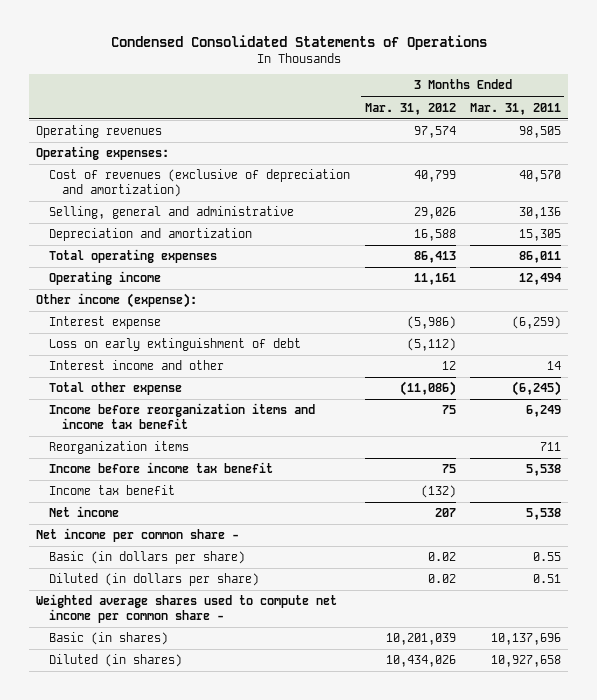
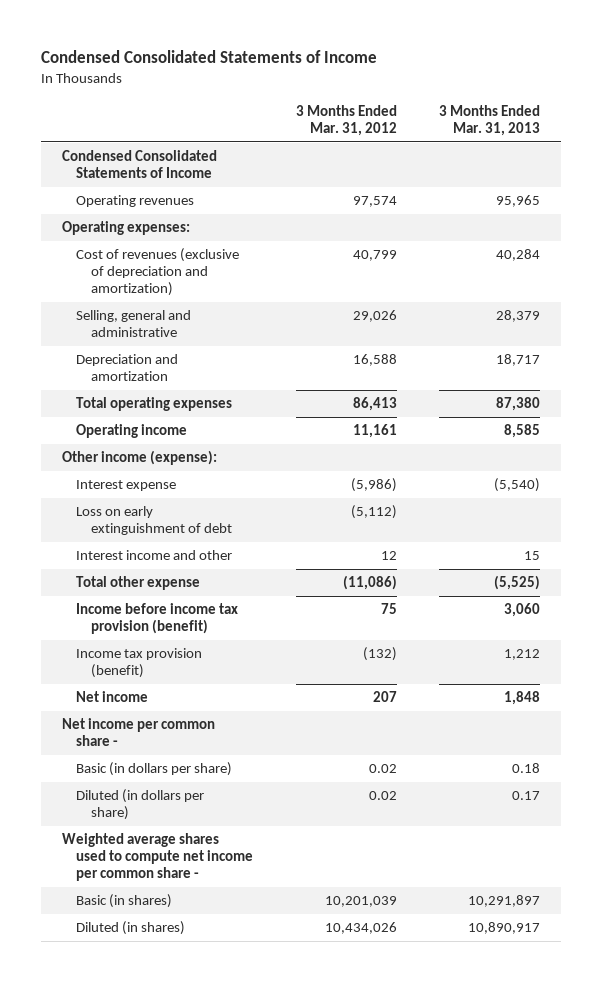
- Condensed Consolidated Statements of Operations
+ Condensed Consolidated Statements of Income
- | 3 Months Ended Mar. 31, 2012 | 3 Months Ended Mar. 31, 2011
+ | 3 Months Ended Mar. 31, 2012 | 3 Months Ended Mar. 31, 2013
+ Condensed Consolidated Statements of Income
- Income before reorganization items and income tax benefit | 75 | 6,249
- Reorganization items | | 711
- Income before income tax benefit | 75 | 5,538
- Income tax benefit | (132) |
+ Income before income tax provision (benefit) | 75 | 3,060
+ Income tax provision (benefit) | (132) | 1,212

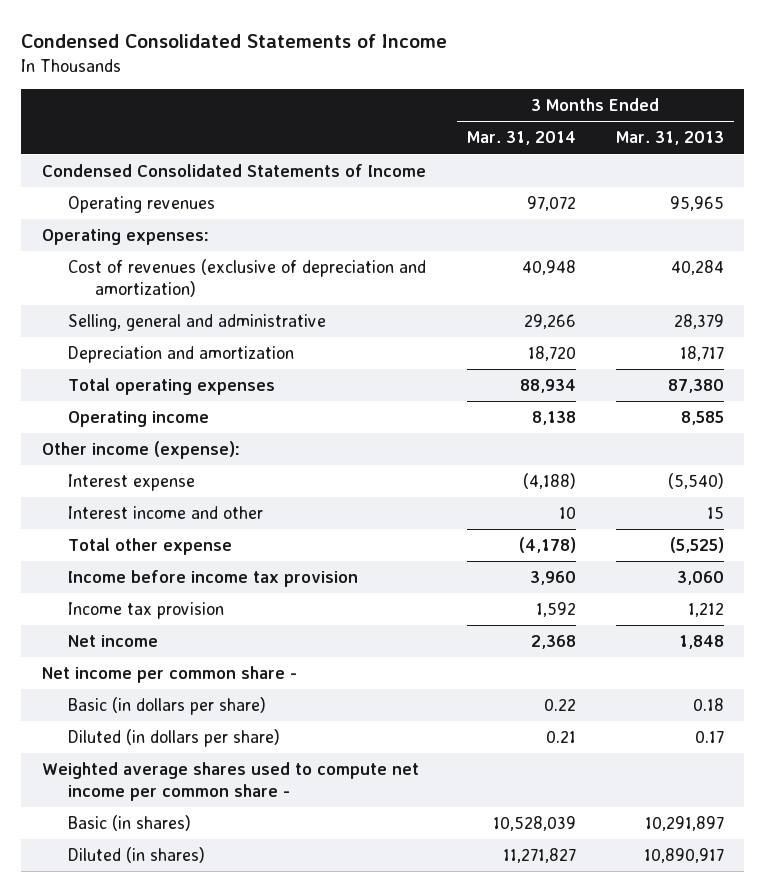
- | 3 Months Ended Mar. 31, 2012 | 3 Months Ended Mar. 31, 2013
+ | 3 Months Ended Mar. 31, 2014 | 3 Months Ended Mar. 31, 2013
- Loss on early extinguishment of debt | (5,112) |
- Income before income tax provision (benefit) | 75 | 3,060
- Income tax provision (benefit) | (132) | 1,212
+ Income before income tax provision | 3,960 | 3,060
+ Income tax provision | 1,592 | 1,212

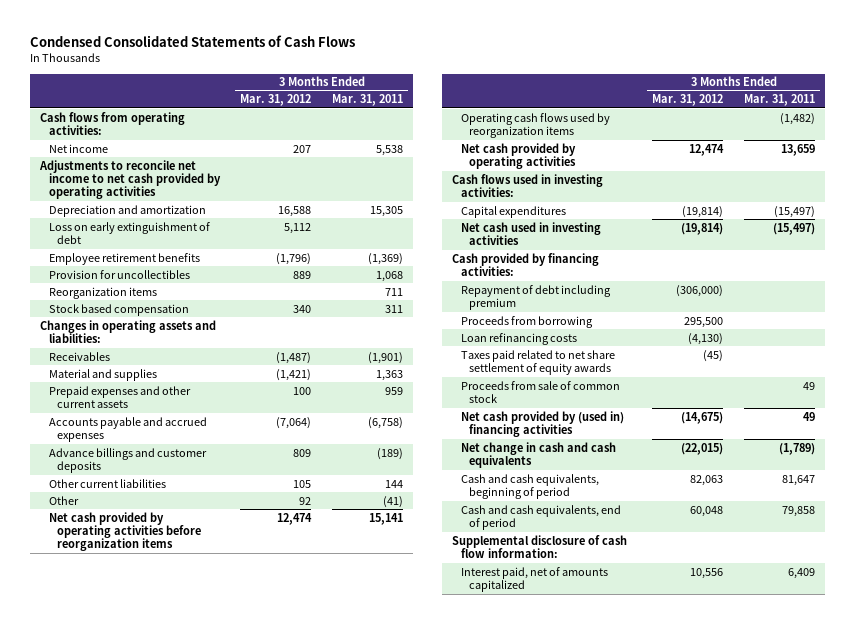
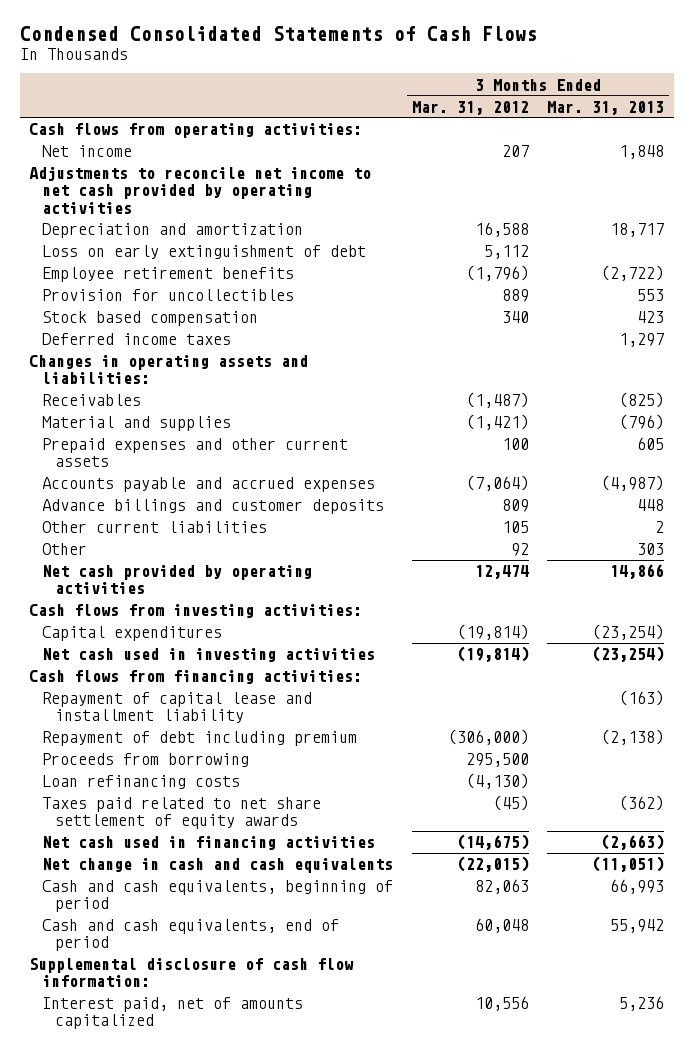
- | 3 Months Ended Mar. 31, 2012 | 3 Months Ended Mar. 31, 2011
+ | 3 Months Ended Mar. 31, 2012 | 3 Months Ended Mar. 31, 2013
- Reorganization items | | 711
+ Deferred income taxes | | 1,297
- Net cash provided by operating activities before reorganization items | 12,474 | 15,141
- Operating cash flows used by reorganization items | | (1,482)
- Cash flows used in investing activities:
+ Cash flows from investing activities:
- Cash provided by financing activities:
+ Cash flows from financing activities:
+ Repayment of capital lease and installment liability | | (163)
- Proceeds from sale of common stock | | 49
- Net cash provided by (used in) financing activities | (14,675) | 49
+ Net cash used in financing activities | (14,675) | (2,663)

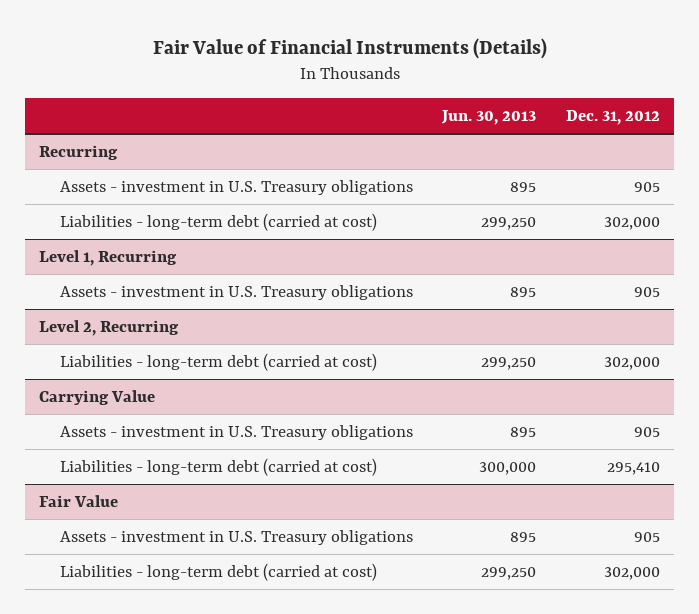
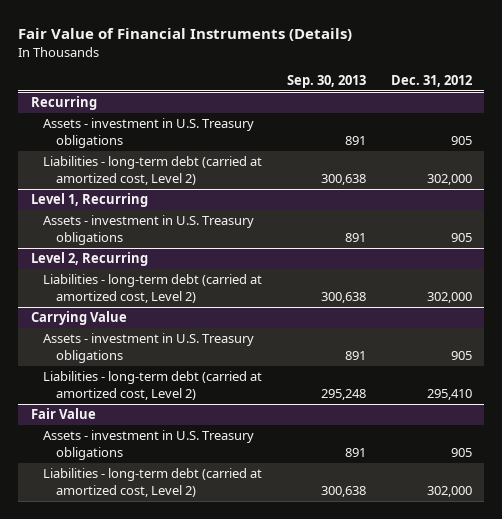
- | Jun. 30, 2013 | Dec. 31, 2012
+ | Sep. 30, 2013 | Dec. 31, 2012
@ Recurring
- Liabilities - long-term debt (carried at cost) | 299,250 | 302,000
+ Liabilities - long-term debt (carried at amortized cost, Level 2) | 300,638 | 302,000
@ Level 2, Recurring
- Liabilities - long-term debt (carried at cost) | 299,250 | 302,000
+ Liabilities - long-term debt (carried at amortized cost, Level 2) | 300,638 | 302,000
@ Carrying Value
- Liabilities - long-term debt (carried at cost) | 300,000 | 295,410
+ Liabilities - long-term debt (carried at amortized cost, Level 2) | 295,248 | 295,410
@ Fair Value
- Liabilities - long-term debt (carried at cost) | 299,250 | 302,000
+ Liabilities - long-term debt (carried at amortized cost, Level 2) | 300,638 | 302,000

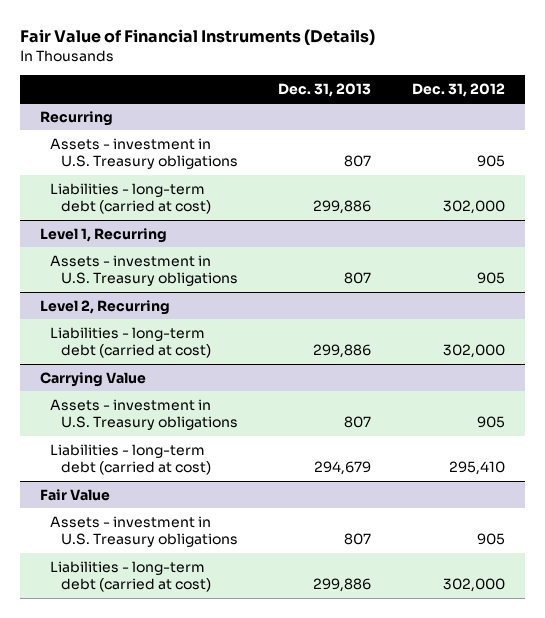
- | Sep. 30, 2013 | Dec. 31, 2012
+ | Dec. 31, 2013 | Dec. 31, 2012
@ Recurring
- Liabilities - long-term debt (carried at amortized cost, Level 2) | 300,638 | 302,000
+ Liabilities - long-term debt (carried at cost) | 299,886 | 302,000
@ Level 2, Recurring
- Liabilities - long-term debt (carried at amortized cost, Level 2) | 300,638 | 302,000
+ Liabilities - long-term debt (carried at cost) | 299,886 | 302,000
@ Carrying Value
- Liabilities - long-term debt (carried at amortized cost, Level 2) | 295,248 | 295,410
+ Liabilities - long-term debt (carried at cost) | 294,679 | 295,410
@ Fair Value
- Liabilities - long-term debt (carried at amortized cost, Level 2) | 300,638 | 302,000
+ Liabilities - long-term debt (carried at cost) | 299,886 | 302,000

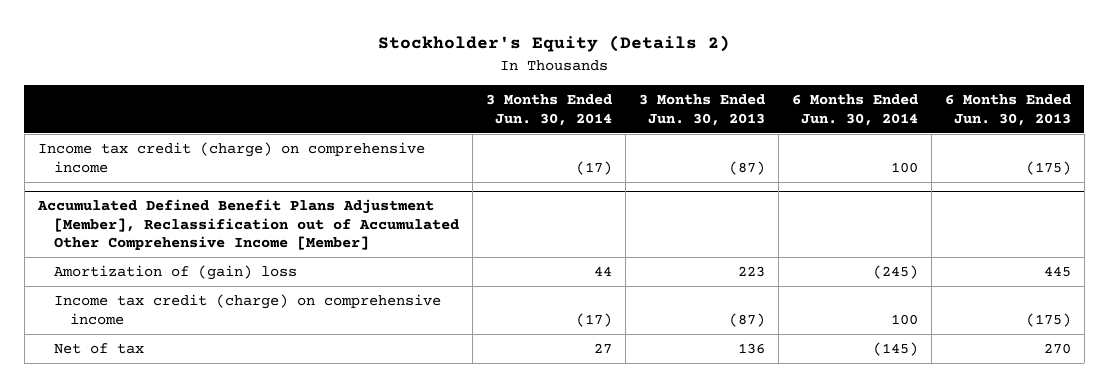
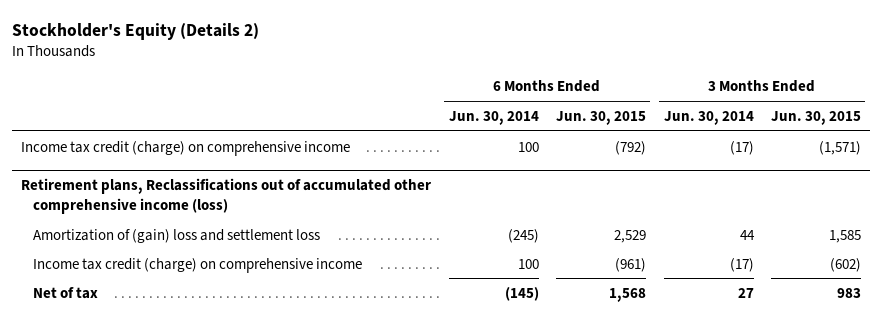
- | 3 Months Ended Jun. 30, 2014 | 3 Months Ended Jun. 30, 2013 | 6 Months Ended Jun. 30, 2014 | 6 Months Ended Jun. 30, 2013
+ | 6 Months Ended Jun. 30, 2014 | 6 Months Ended Jun. 30, 2015 | 3 Months Ended Jun. 30, 2014 | 3 Months Ended Jun. 30, 2015
- Accumulated Defined Benefit Plans Adjustment [Member], Reclassification out of Accumulated Other Comprehensive Income [Member]
- Amortization of (gain) loss | 44 | 223 | (245) | 445
+ Retirement plans, Reclassifications out of accumulated other comprehensive income (loss)
+ Amortization of (gain) loss and settlement loss | (245) | 2,529 | 44 | 1,585

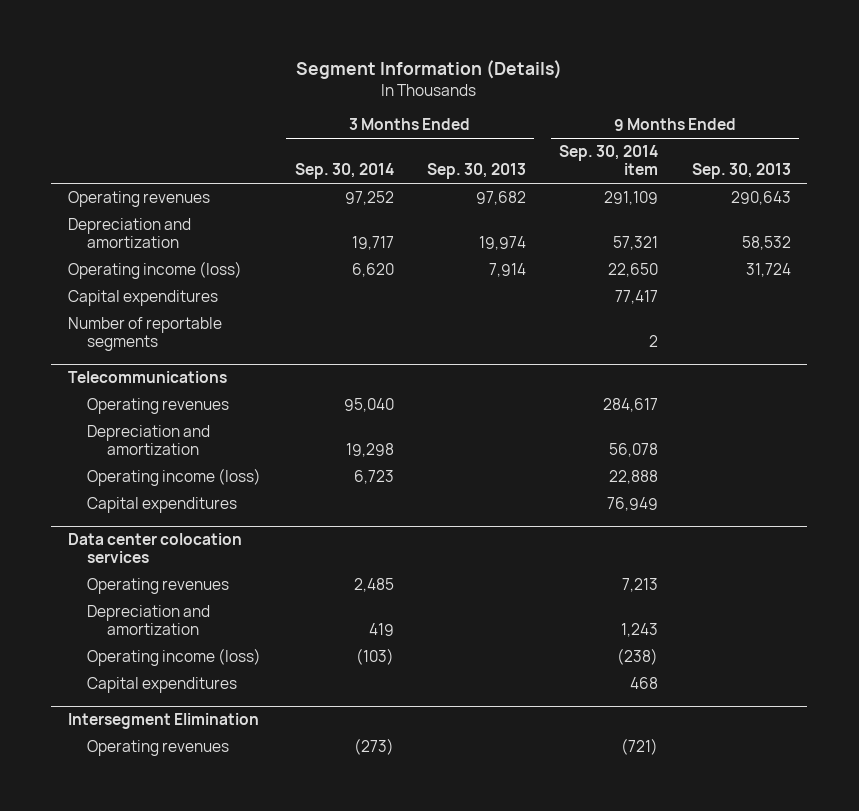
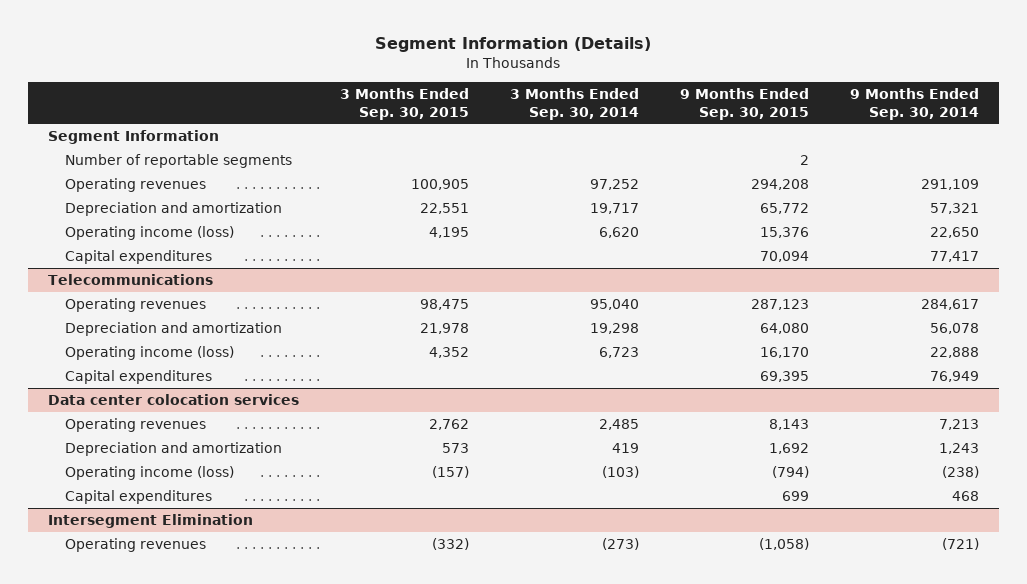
- | 3 Months Ended Sep. 30, 2014 | 3 Months Ended Sep. 30, 2013 | 9 Months Ended Sep. 30, 2014 item | 9 Months Ended Sep. 30, 2013
+ | 3 Months Ended Sep. 30, 2015 | 3 Months Ended Sep. 30, 2014 | 9 Months Ended Sep. 30, 2015 | 9 Months Ended Sep. 30, 2014
+ Segment Information
moved up: Number of reportable segments | | | 2 |

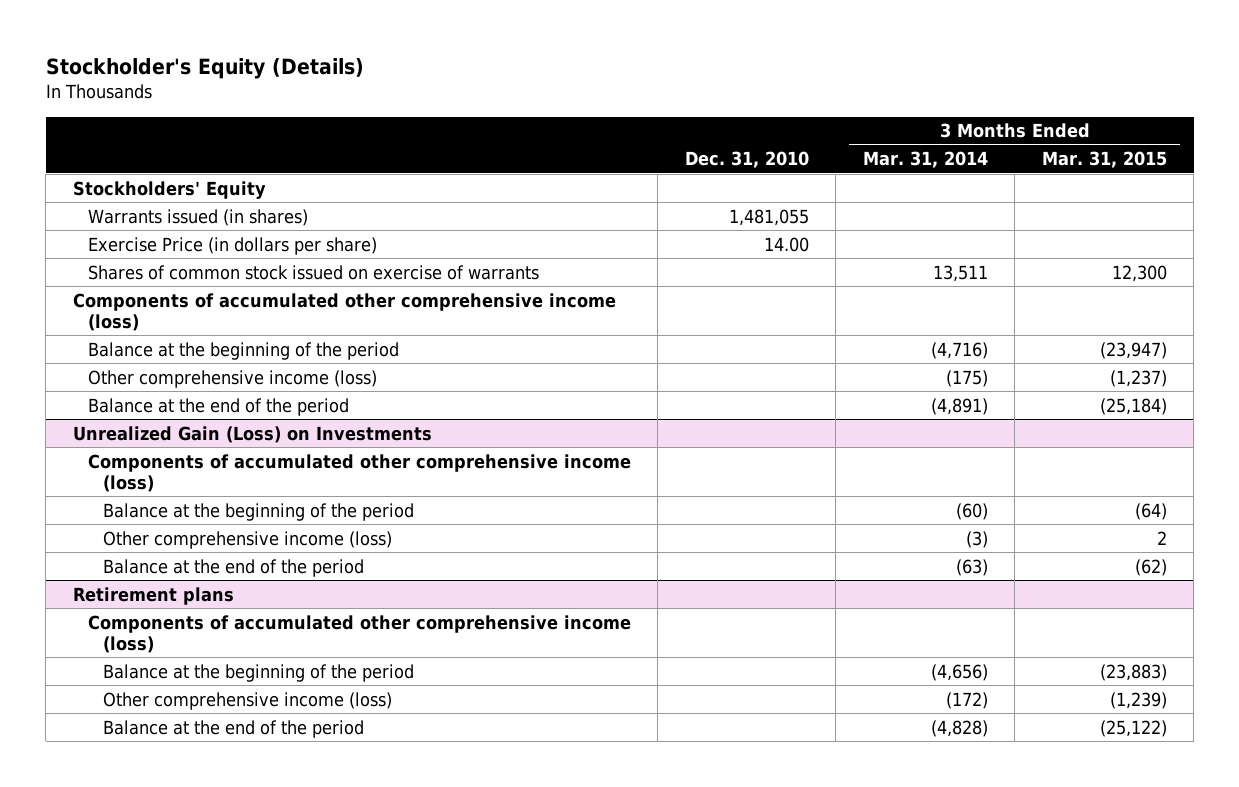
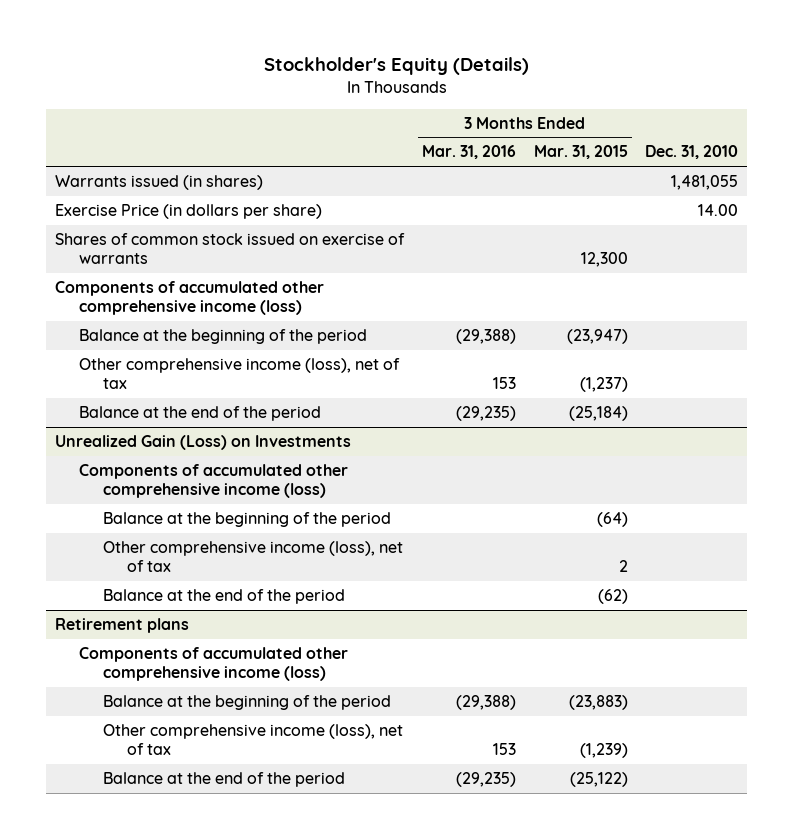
- | Dec. 31, 2010 | 3 Months Ended Mar. 31, 2014 | 3 Months Ended Mar. 31, 2015
+ | 3 Months Ended Mar. 31, 2016 | 3 Months Ended Mar. 31, 2015 | Dec. 31, 2010
- Stockholders' Equity
- Other comprehensive income (loss) | | (175) | (1,237)
+ Other comprehensive income (loss), net of tax | 153 | (1,237) |
@ Unrealized Gain (Loss) on Investments
- Other comprehensive income (loss) | | (3) | 2
+ Other comprehensive income (loss), net of tax | | 2 |
@ Retirement plans
- Other comprehensive income (loss) | | (172) | (1,239)
+ Other comprehensive income (loss), net of tax | 153 | (1,239) |

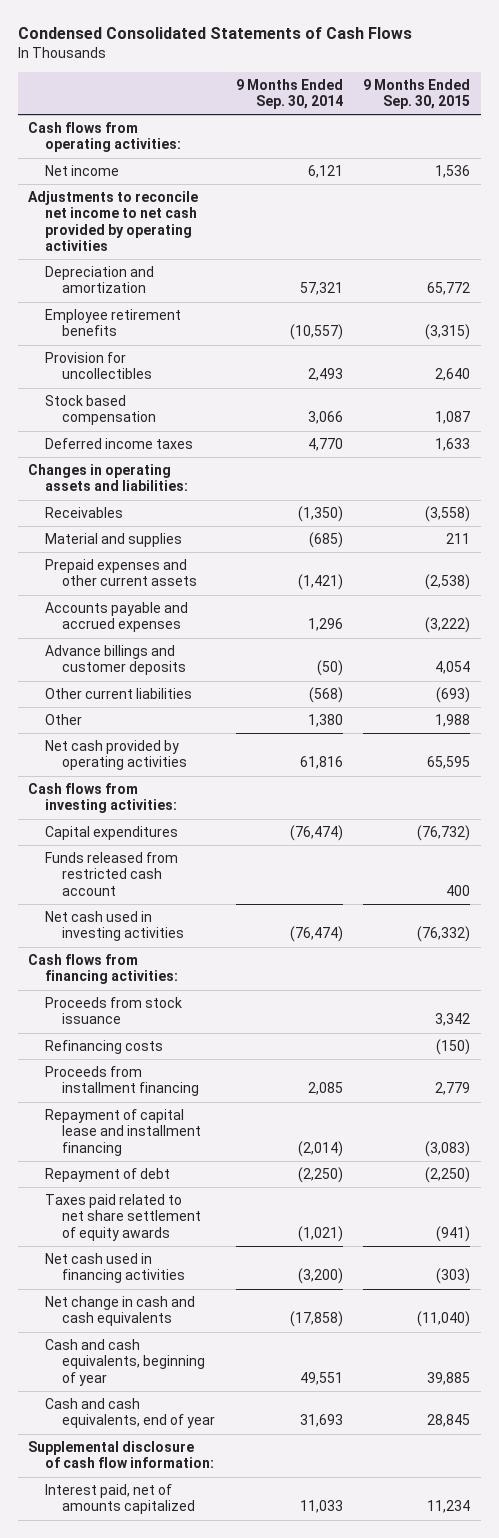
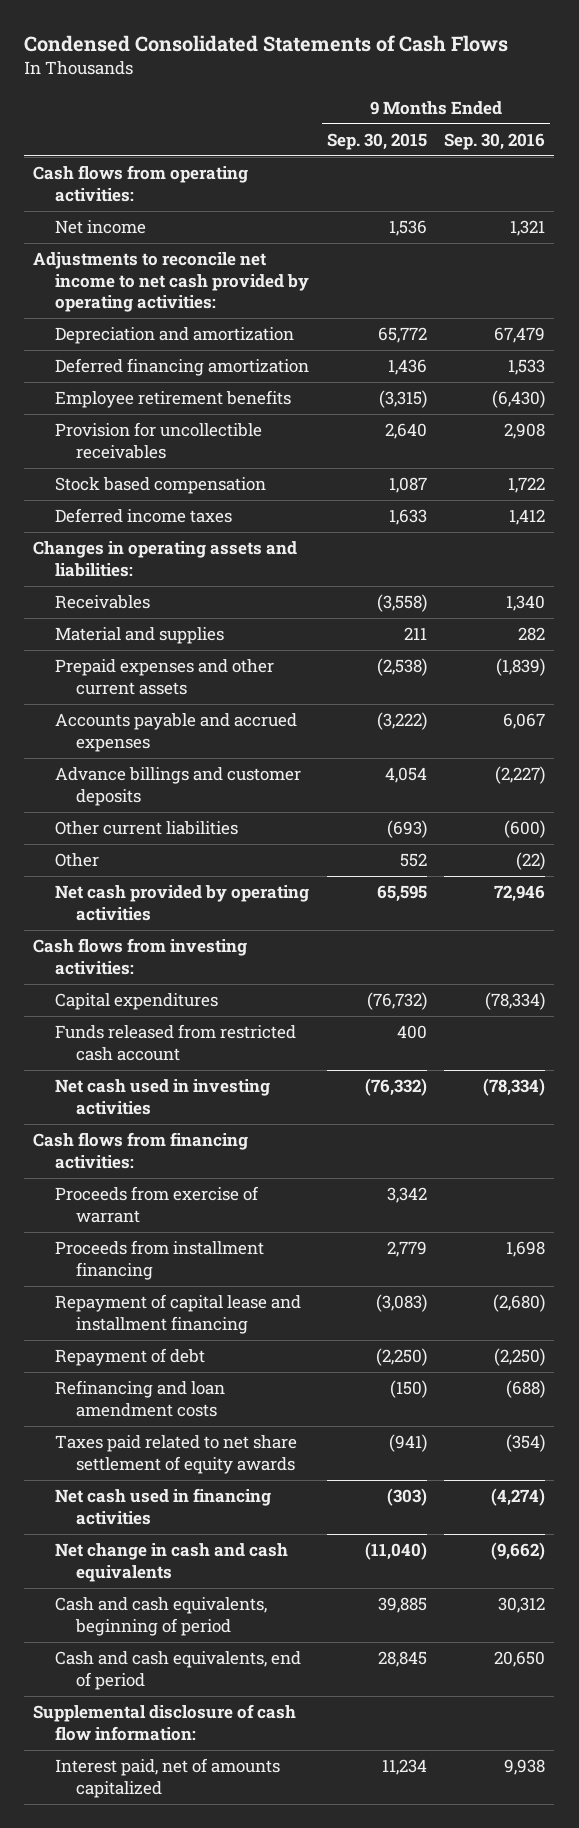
- | 9 Months Ended Sep. 30, 2014 | 9 Months Ended Sep. 30, 2015
+ | 9 Months Ended Sep. 30, 2015 | 9 Months Ended Sep. 30, 2016
- Adjustments to reconcile net income to net cash provided by operating activities
+ Adjustments to reconcile net income to net cash provided by operating activities:
+ Deferred financing amortization | 1,436 | 1,533
- Provision for uncollectibles | 2,493 | 2,640
+ Provision for uncollectible receivables | 2,640 | 2,908
- Other | 1,380 | 1,988
+ Other | 552 | (22)
- Proceeds from stock issuance | | 3,342
- Refinancing costs | | (150)
+ Proceeds from exercise of warrant | 3,342 |
+ Refinancing and loan amendment costs | (150) | (688)
- Cash and cash equivalents, beginning of year | 49,551 | 39,885
- Cash and cash equivalents, end of year | 31,693 | 28,845
+ Cash and cash equivalents, beginning of period | 39,885 | 30,312
+ Cash and cash equivalents, end of period | 28,845 | 20,650

